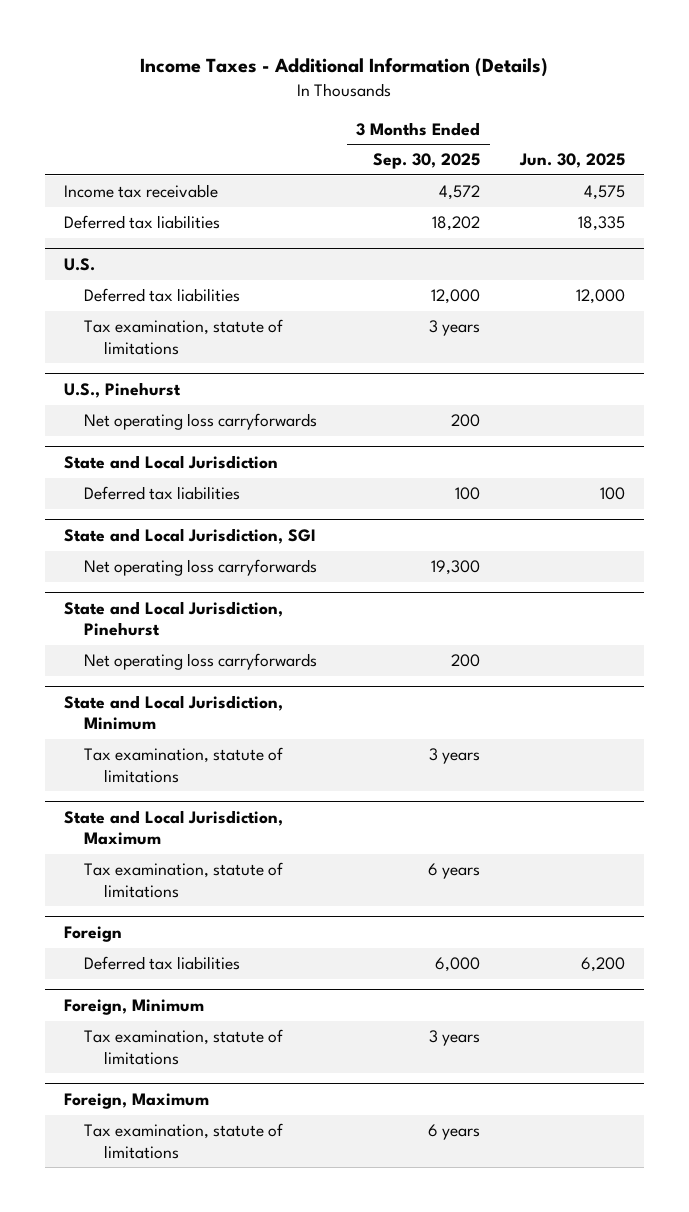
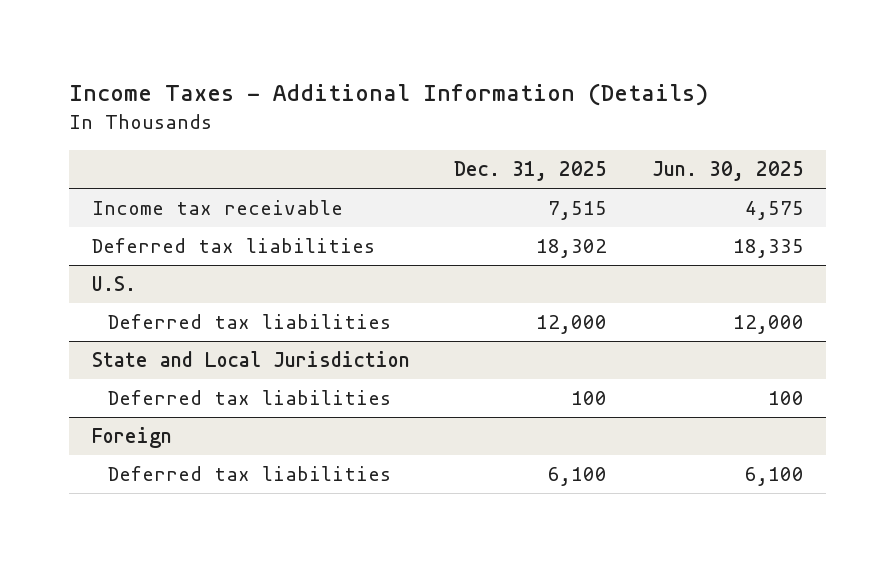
- | 3 Months Ended Sep. 30, 2025 | Jun. 30, 2025
+ | Dec. 31, 2025 | Jun. 30, 2025
@ U.S.
- Tax examination, statute of limitations | 3 years |
- U.S., Pinehurst
- Net operating loss carryforwards | 200 |
- State and Local Jurisdiction, SGI
- Net operating loss carryforwards | 19,300 |
- State and Local Jurisdiction, Pinehurst
- Net operating loss carryforwards | 200 |
- State and Local Jurisdiction, Minimum
- Tax examination, statute of limitations | 3 years |
- State and Local Jurisdiction, Maximum
- Tax examination, statute of limitations | 6 years |
@ Foreign
- Deferred tax liabilities | 6,000 | 6,200
- Foreign, Minimum
- Tax examination, statute of limitations | 3 years |
- Foreign, Maximum
- Tax examination, statute of limitations | 6 years |
@ Foreign
+ Deferred tax liabilities | 6,100 | 6,100

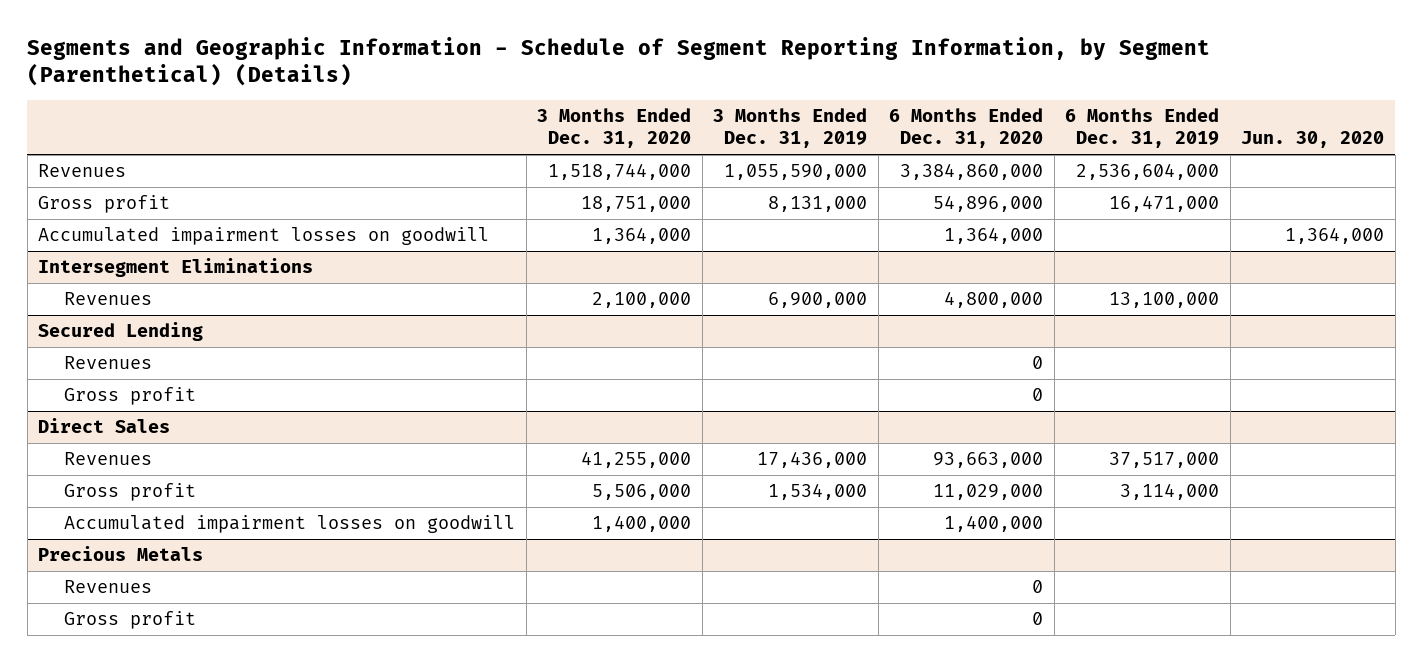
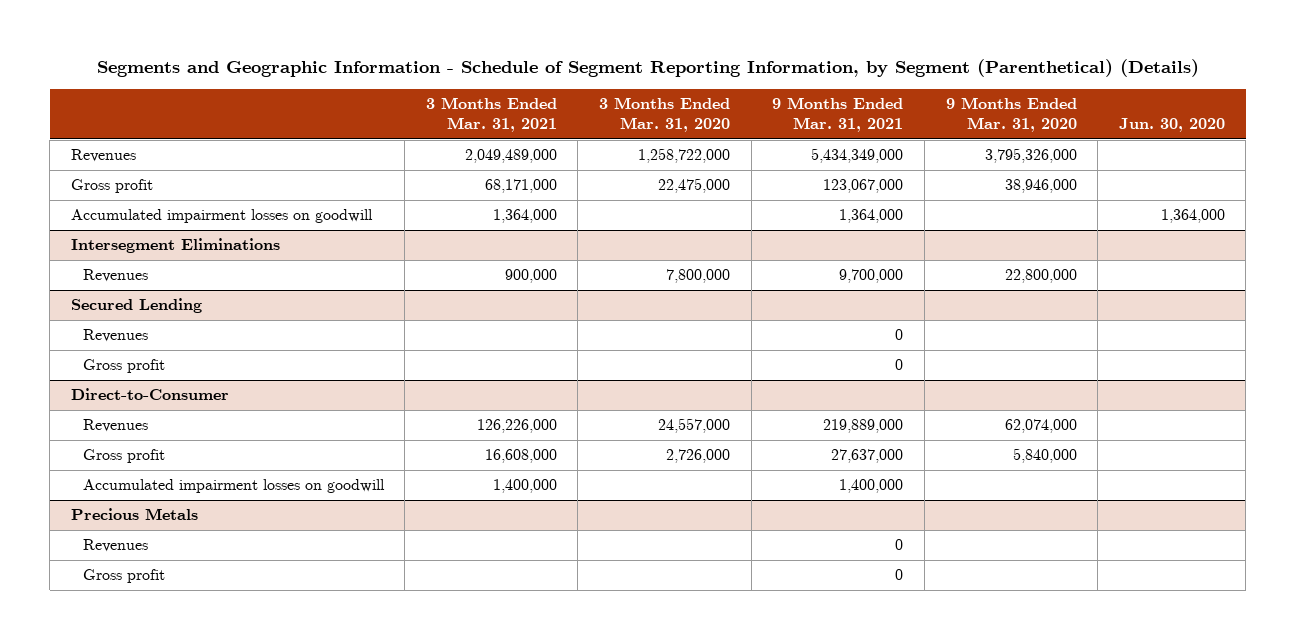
- | 3 Months Ended Dec. 31, 2020 | 3 Months Ended Dec. 31, 2019 | 6 Months Ended Dec. 31, 2020 | 6 Months Ended Dec. 31, 2019 | Jun. 30, 2020
+ | 3 Months Ended Mar. 31, 2021 | 3 Months Ended Mar. 31, 2020 | 9 Months Ended Mar. 31, 2021 | 9 Months Ended Mar. 31, 2020 | Jun. 30, 2020
- Direct Sales
+ Direct-to-Consumer

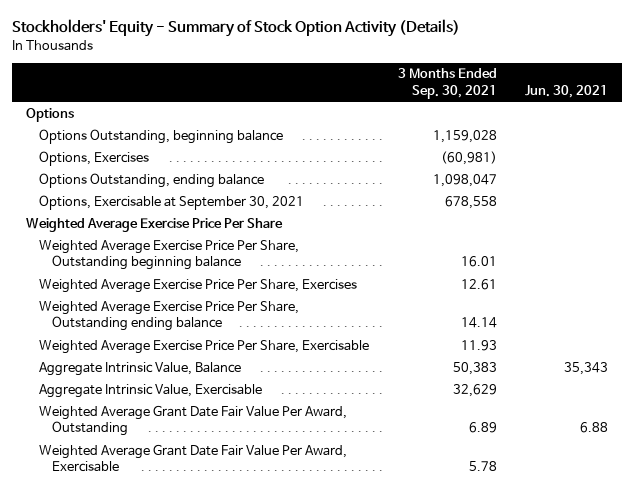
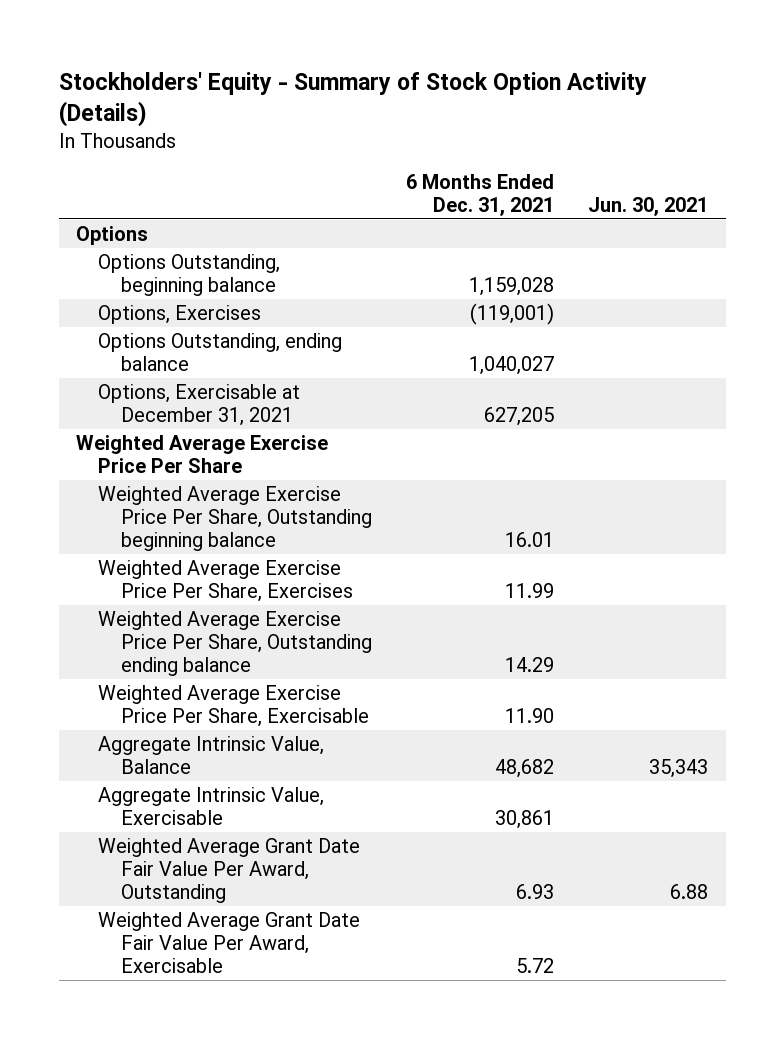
- | 3 Months Ended Sep. 30, 2021 | Jun. 30, 2021
+ | 6 Months Ended Dec. 31, 2021 | Jun. 30, 2021
- Options, Exercisable at September 30, 2021 | 678,558 |
+ Options, Exercisable at December 31, 2021 | 627,205 |

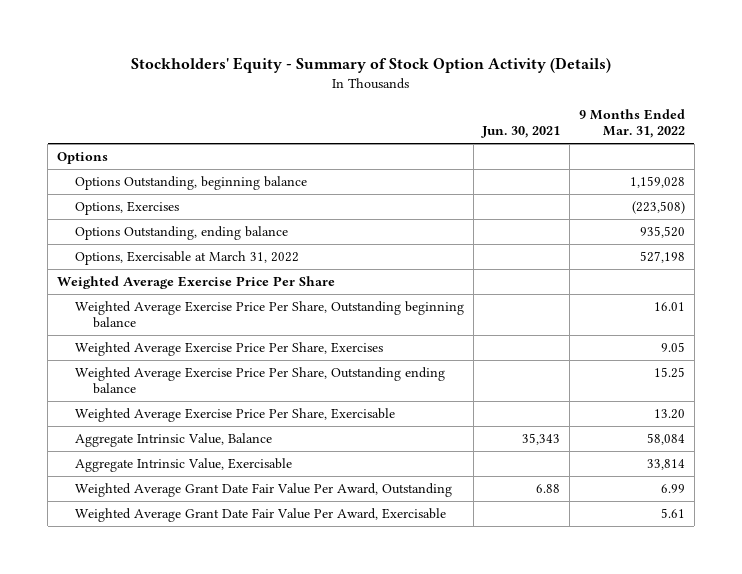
- | 6 Months Ended Dec. 31, 2021 | Jun. 30, 2021
+ | Jun. 30, 2021 | 9 Months Ended Mar. 31, 2022
- Options, Exercisable at December 31, 2021 | 627,205 |
+ Options, Exercisable at March 31, 2022 | | 527,198

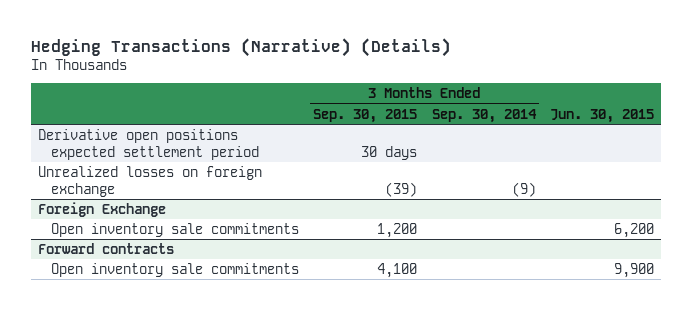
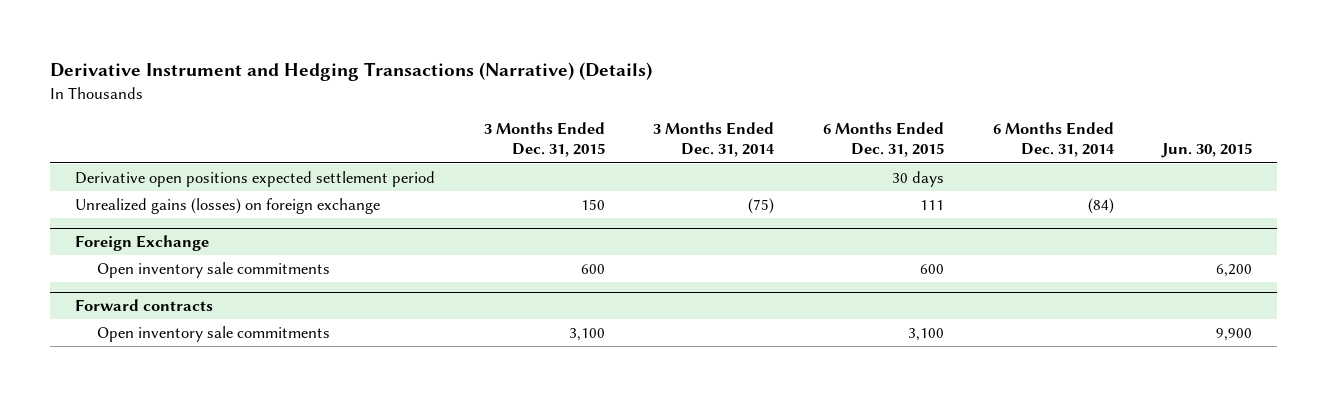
- Hedging Transactions (Narrative) (Details)
+ Derivative Instrument and Hedging Transactions (Narrative) (Details)
- | 3 Months Ended Sep. 30, 2015 | 3 Months Ended Sep. 30, 2014 | Jun. 30, 2015
+ | 3 Months Ended Dec. 31, 2015 | 3 Months Ended Dec. 31, 2014 | 6 Months Ended Dec. 31, 2015 | 6 Months Ended Dec. 31, 2014 | Jun. 30, 2015
- Unrealized losses on foreign exchange | (39) | (9) |
+ Unrealized gains (losses) on foreign exchange | 150 | (75) | 111 | (84) |

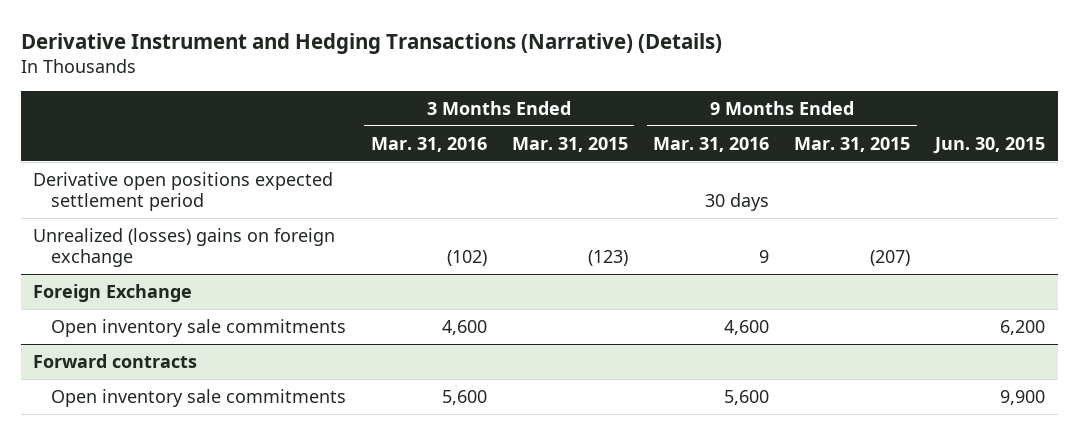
- | 3 Months Ended Dec. 31, 2015 | 3 Months Ended Dec. 31, 2014 | 6 Months Ended Dec. 31, 2015 | 6 Months Ended Dec. 31, 2014 | Jun. 30, 2015
+ | 3 Months Ended Mar. 31, 2016 | 3 Months Ended Mar. 31, 2015 | 9 Months Ended Mar. 31, 2016 | 9 Months Ended Mar. 31, 2015 | Jun. 30, 2015
- Unrealized gains (losses) on foreign exchange | 150 | (75) | 111 | (84) |
+ Unrealized (losses) gains on foreign exchange | (102) | (123) | 9 | (207) |

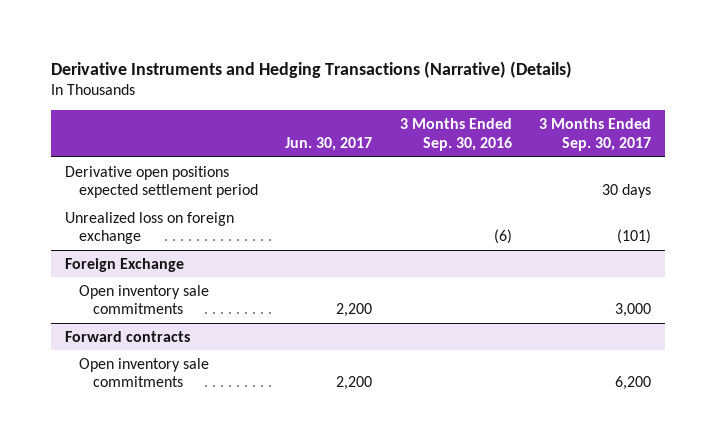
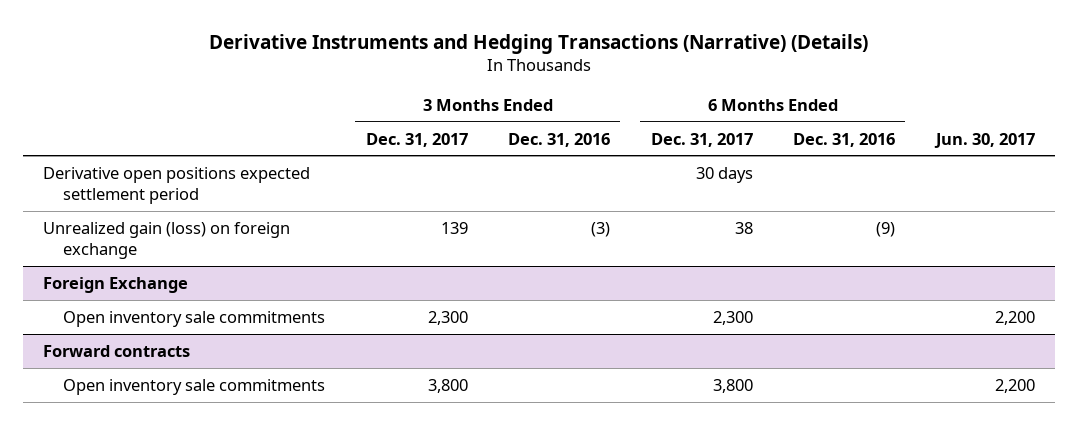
- | Jun. 30, 2017 | 3 Months Ended Sep. 30, 2016 | 3 Months Ended Sep. 30, 2017
+ | 3 Months Ended Dec. 31, 2017 | 3 Months Ended Dec. 31, 2016 | 6 Months Ended Dec. 31, 2017 | 6 Months Ended Dec. 31, 2016 | Jun. 30, 2017
- Unrealized loss on foreign exchange | | (6) | (101)
+ Unrealized gain (loss) on foreign exchange | 139 | (3) | 38 | (9) |

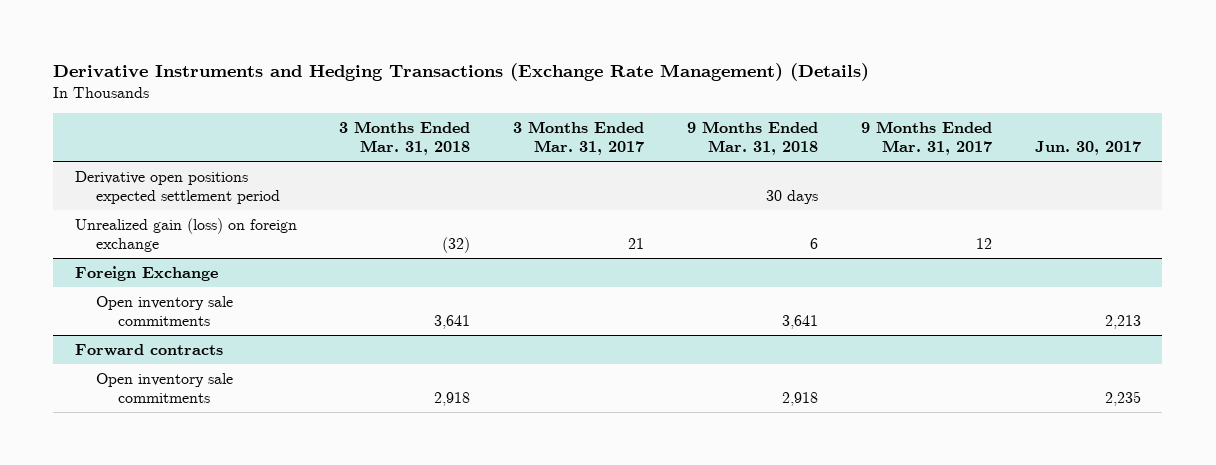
- Derivative Instruments and Hedging Transactions (Narrative) (Details)
+ Derivative Instruments and Hedging Transactions (Exchange Rate Management) (Details)
- | 3 Months Ended Dec. 31, 2017 | 3 Months Ended Dec. 31, 2016 | 6 Months Ended Dec. 31, 2017 | 6 Months Ended Dec. 31, 2016 | Jun. 30, 2017
+ | 3 Months Ended Mar. 31, 2018 | 3 Months Ended Mar. 31, 2017 | 9 Months Ended Mar. 31, 2018 | 9 Months Ended Mar. 31, 2017 | Jun. 30, 2017
@ Foreign Exchange
- Open inventory sale commitments | 2,300 | | 2,300 | | 2,200
+ Open inventory sale commitments | 3,641 | | 3,641 | | 2,213
@ Forward contracts
- Open inventory sale commitments | 3,800 | | 3,800 | | 2,200
+ Open inventory sale commitments | 2,918 | | 2,918 | | 2,235

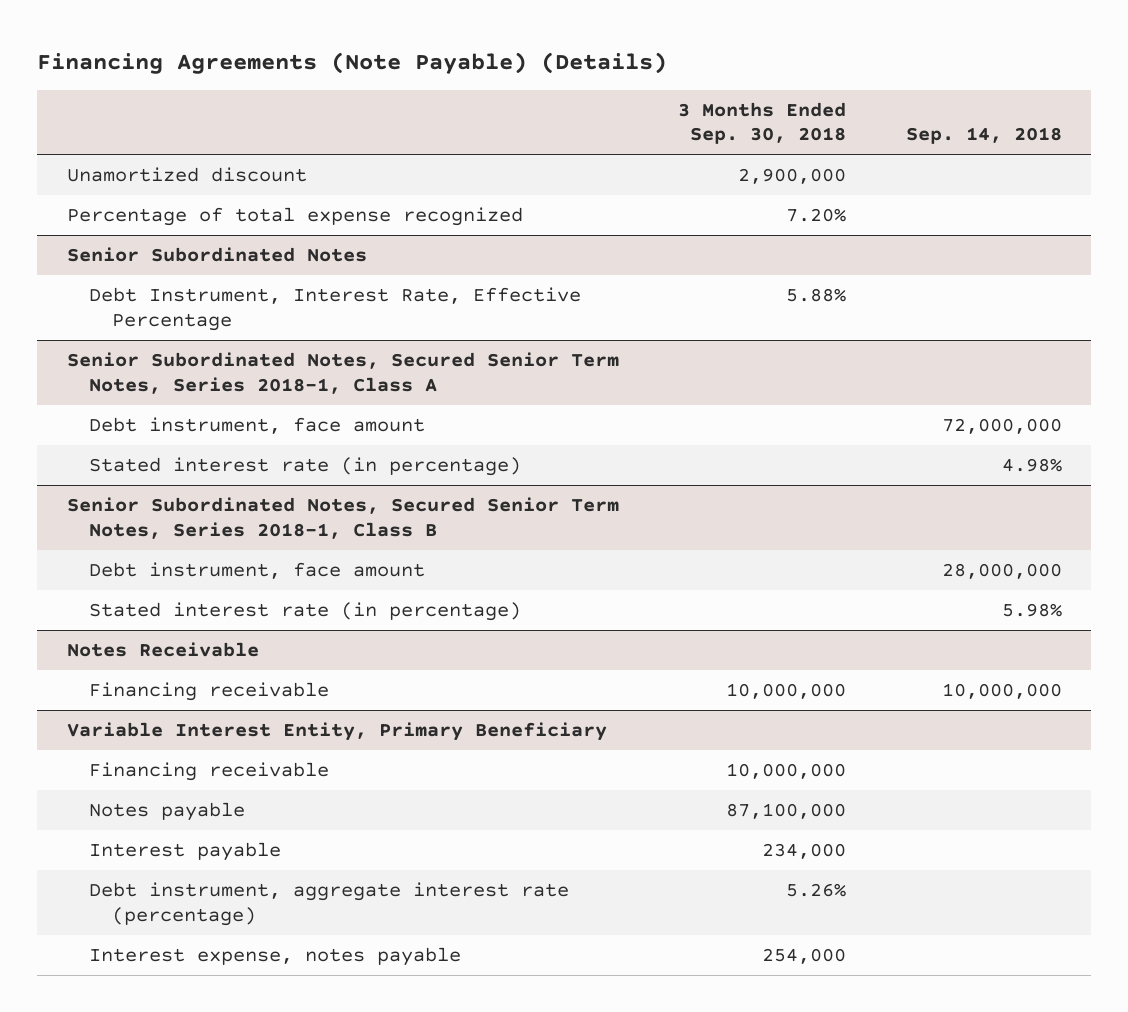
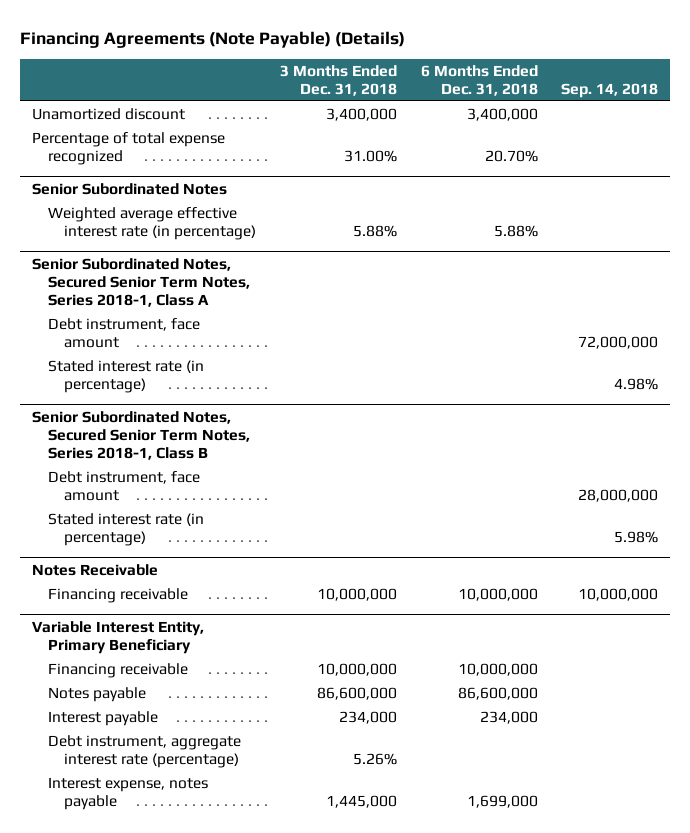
- | 3 Months Ended Sep. 30, 2018 | Sep. 14, 2018
+ | 3 Months Ended Dec. 31, 2018 | 6 Months Ended Dec. 31, 2018 | Sep. 14, 2018
@ Senior Subordinated Notes
- Debt Instrument, Interest Rate, Effective Percentage | 5.88% |
+ Weighted average effective interest rate (in percentage) | 5.88% | 5.88% |

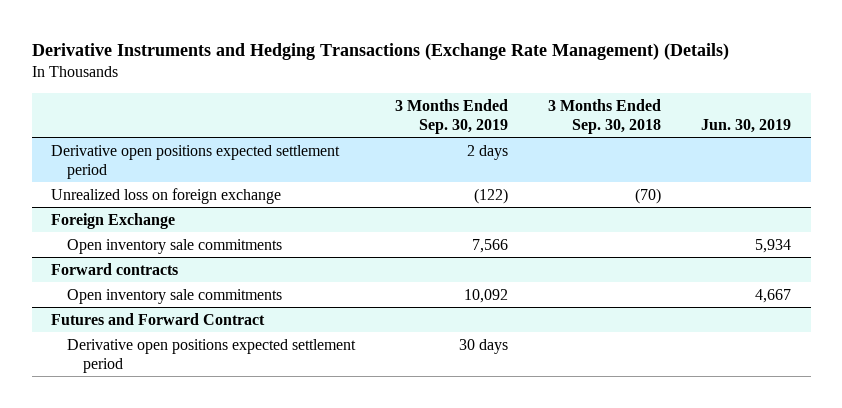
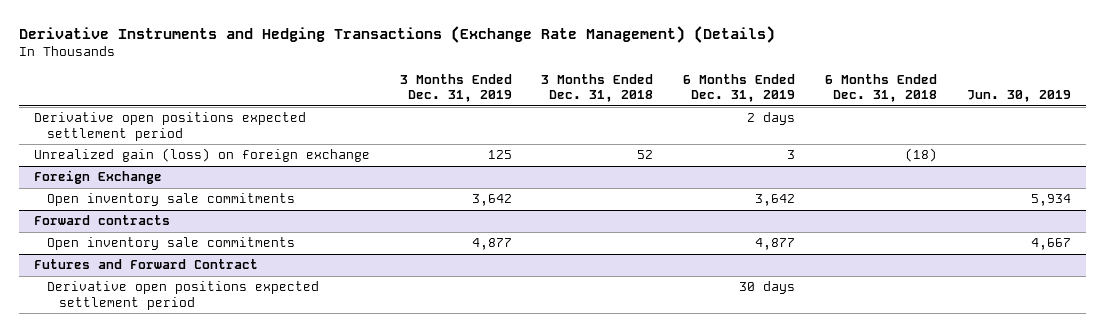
- | 3 Months Ended Sep. 30, 2019 | 3 Months Ended Sep. 30, 2018 | Jun. 30, 2019
+ | 3 Months Ended Dec. 31, 2019 | 3 Months Ended Dec. 31, 2018 | 6 Months Ended Dec. 31, 2019 | 6 Months Ended Dec. 31, 2018 | Jun. 30, 2019
- Unrealized loss on foreign exchange | (122) | (70) |
+ Unrealized gain (loss) on foreign exchange | 125 | 52 | 3 | (18) |

